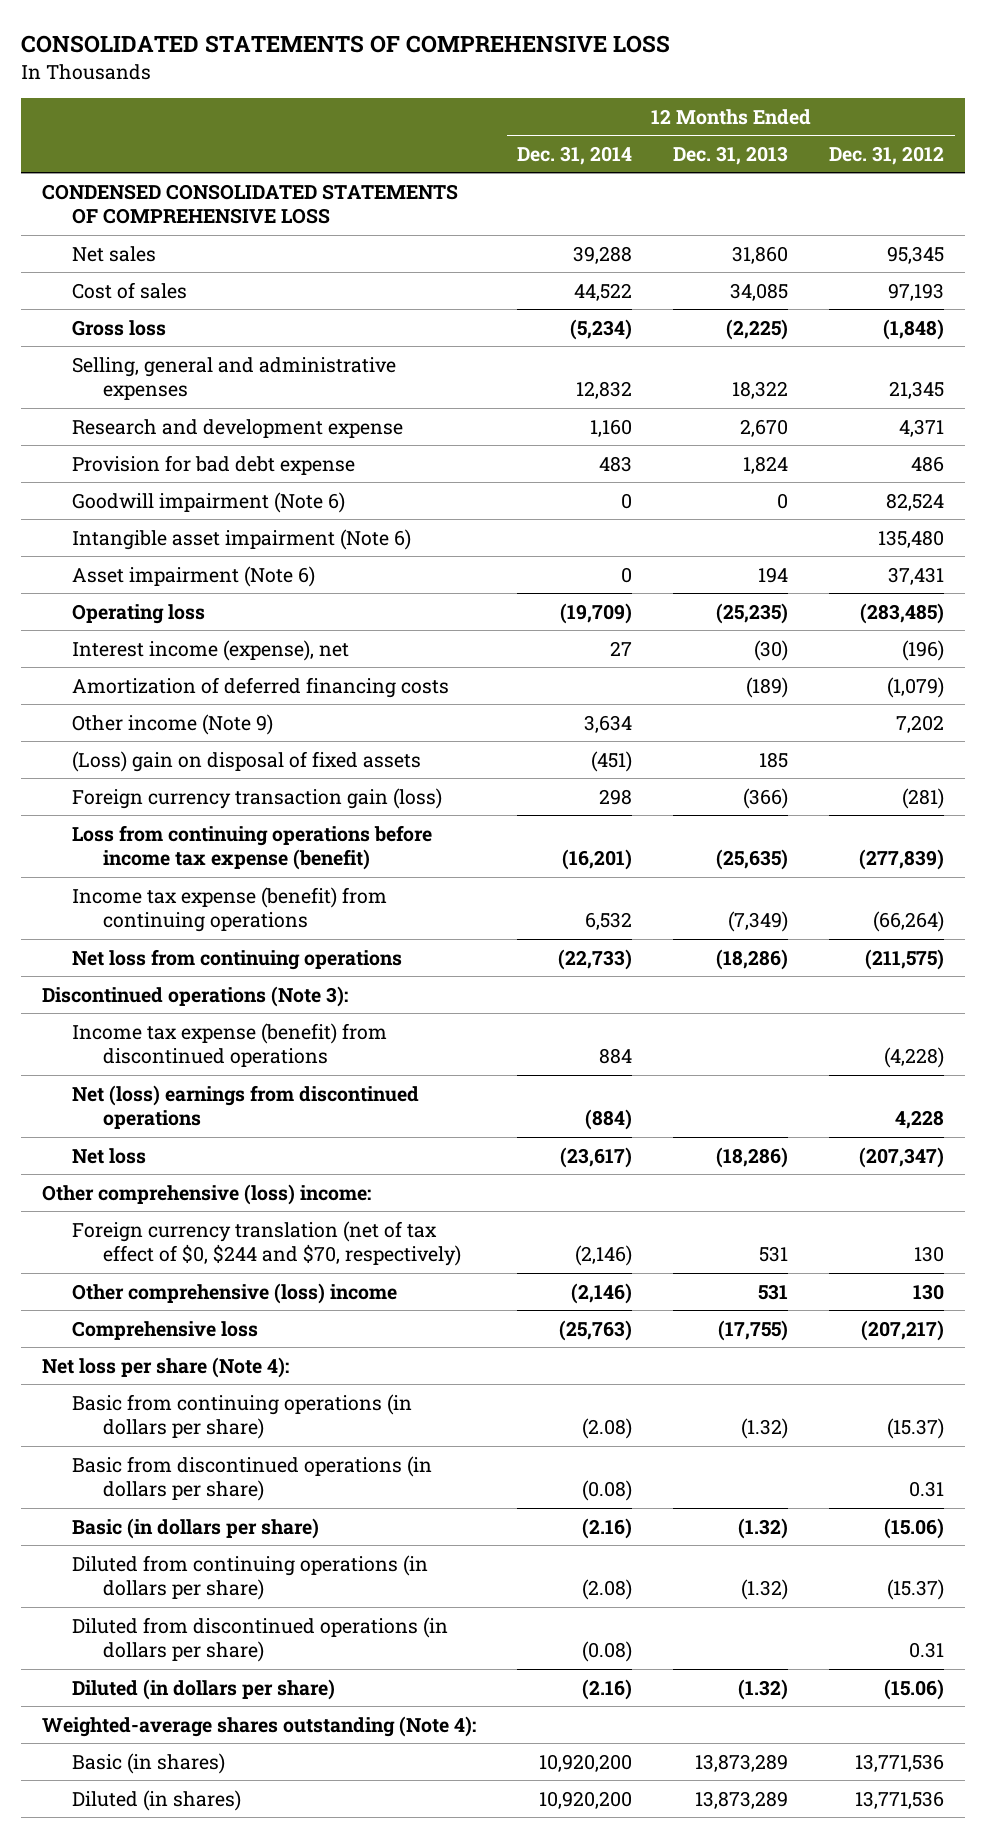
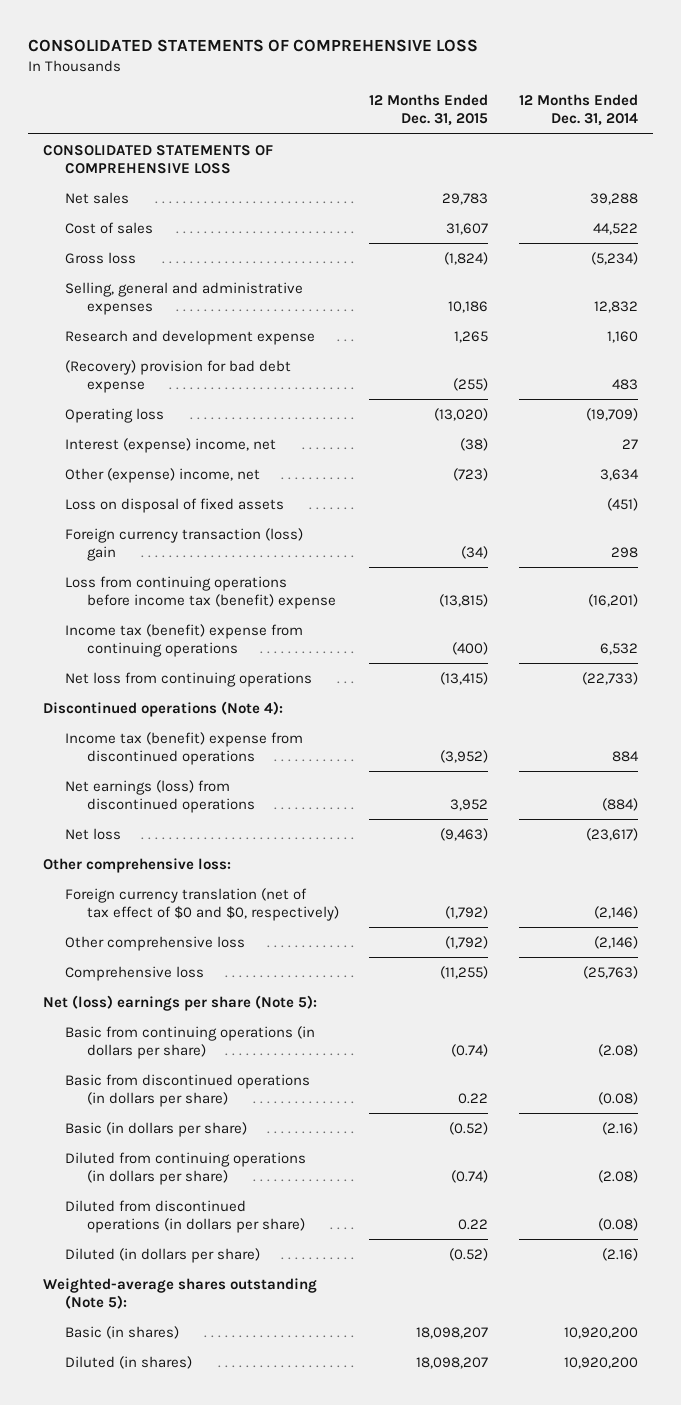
- | 12 Months Ended Dec. 31, 2014 | 12 Months Ended Dec. 31, 2013 | 12 Months Ended Dec. 31, 2012
+ | 12 Months Ended Dec. 31, 2015 | 12 Months Ended Dec. 31, 2014
- CONDENSED CONSOLIDATED STATEMENTS OF COMPREHENSIVE LOSS
+ CONSOLIDATED STATEMENTS OF COMPREHENSIVE LOSS
- Provision for bad debt expense | 483 | 1,824 | 486
- Goodwill impairment (Note 6) | 0 | 0 | 82,524
- Intangible asset impairment (Note 6) | | | 135,480
- Asset impairment (Note 6) | 0 | 194 | 37,431
+ (Recovery) provision for bad debt expense | (255) | 483
- Interest income (expense), net | 27 | (30) | (196)
- Amortization of deferred financing costs | | (189) | (1,079)
- Other income (Note 9) | 3,634 | | 7,202
- (Loss) gain on disposal of fixed assets | (451) | 185 |
- Foreign currency transaction gain (loss) | 298 | (366) | (281)
- Loss from continuing operations before income tax expense (benefit) | (16,201) | (25,635) | (277,839)
- Income tax expense (benefit) from continuing operations | 6,532 | (7,349) | (66,264)
+ Interest (expense) income, net | (38) | 27
+ Other (expense) income, net | (723) | 3,634
+ Loss on disposal of fixed assets | | (451)
+ Foreign currency transaction (loss) gain | (34) | 298
+ Loss from continuing operations before income tax (benefit) expense | (13,815) | (16,201)
+ Income tax (benefit) expense from continuing operations | (400) | 6,532
- Discontinued operations (Note 3):
- Income tax expense (benefit) from discontinued operations | 884 | | (4,228)
- Net (loss) earnings from discontinued operations | (884) | | 4,228
+ Discontinued operations (Note 4):
+ Income tax (benefit) expense from discontinued operations | (3,952) | 884
+ Net earnings (loss) from discontinued operations | 3,952 | (884)
- Other comprehensive (loss) income:
- Foreign currency translation (net of tax effect of $0, $244 and $70, respectively) | (2,146) | 531 | 130
- Other comprehensive (loss) income | (2,146) | 531 | 130
+ Other comprehensive loss:
+ Foreign currency translation (net of tax effect of $0 and $0, respectively) | (1,792) | (2,146)
+ Other comprehensive loss | (1,792) | (2,146)
- Net loss per share (Note 4):
+ Net (loss) earnings per share (Note 5):
- Weighted-average shares outstanding (Note 4):
+ Weighted-average shares outstanding (Note 5):

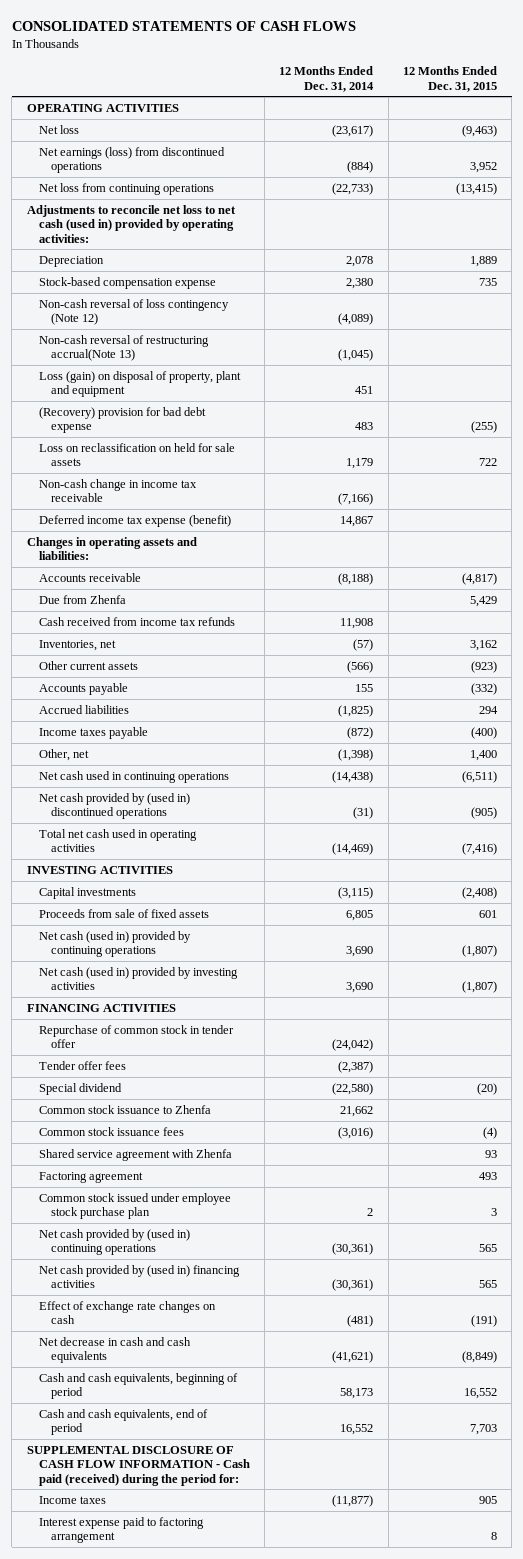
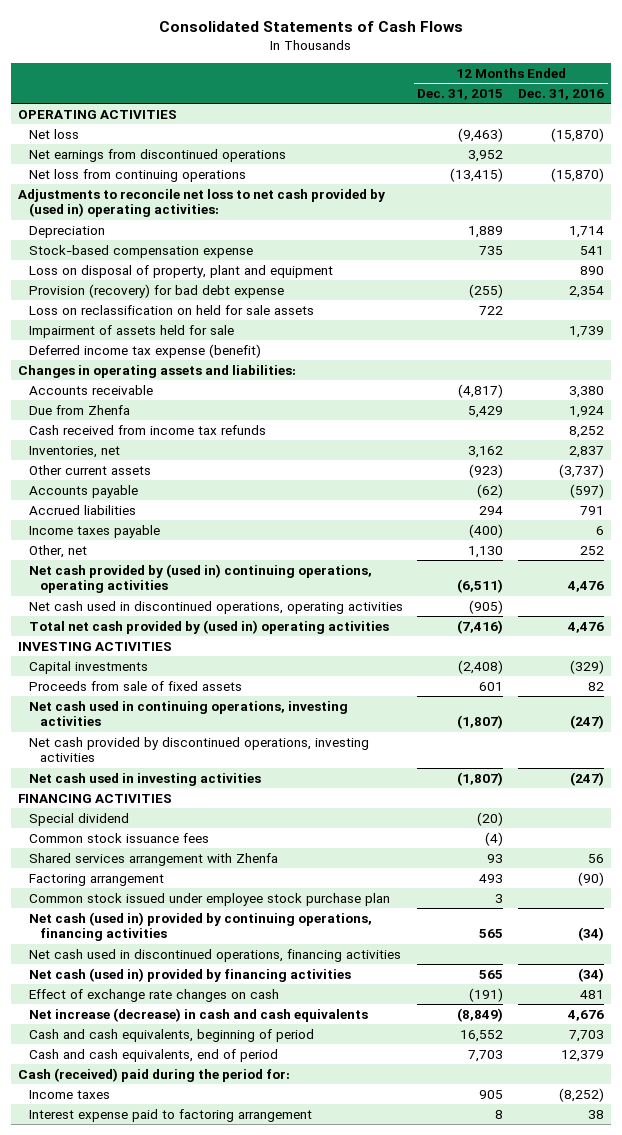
- CONSOLIDATED STATEMENTS OF CASH FLOWS
+ Consolidated Statements of Cash Flows
- | 12 Months Ended Dec. 31, 2014 | 12 Months Ended Dec. 31, 2015
+ | 12 Months Ended Dec. 31, 2015 | 12 Months Ended Dec. 31, 2016
- Net earnings (loss) from discontinued operations | (884) | 3,952
+ Net earnings from discontinued operations | 3,952 |
- Adjustments to reconcile net loss to net cash (used in) provided by operating activities:
+ Adjustments to reconcile net loss to net cash provided by (used in) operating activities:
- Non-cash reversal of loss contingency (Note 12) | (4,089) |
- Non-cash reversal of restructuring accrual(Note 13) | (1,045) |
- Loss (gain) on disposal of property, plant and equipment | 451 |
- (Recovery) provision for bad debt expense | 483 | (255)
+ Loss on disposal of property, plant and equipment | | 890
+ Provision (recovery) for bad debt expense | (255) | 2,354
- Non-cash change in income tax receivable | (7,166) |
+ Impairment of assets held for sale | | 1,739
- Accounts payable | 155 | (332)
+ Accounts payable | (62) | (597)
- Other, net | (1,398) | 1,400
- Net cash used in continuing operations | (14,438) | (6,511)
- Net cash provided by (used in) discontinued operations | (31) | (905)
- Total net cash used in operating activities | (14,469) | (7,416)
+ Other, net | 1,130 | 252
+ Net cash provided by (used in) continuing operations, operating activities | (6,511) | 4,476
+ Net cash used in discontinued operations, operating activities | (905) |
+ Total net cash provided by (used in) operating activities | (7,416) | 4,476
- Net cash (used in) provided by continuing operations | 3,690 | (1,807)
- Net cash (used in) provided by investing activities | 3,690 | (1,807)
+ Net cash used in continuing operations, investing activities | (1,807) | (247)
+ Net cash provided by discontinued operations, investing activities
+ Net cash used in investing activities | (1,807) | (247)
- Repurchase of common stock in tender offer | (24,042) |
- Tender offer fees | (2,387) |
- Common stock issuance to Zhenfa | 21,662 |
- Shared service agreement with Zhenfa | | 93
- Factoring agreement | | 493
+ Shared services arrangement with Zhenfa | 93 | 56
+ Factoring arrangement | 493 | (90)
- Net cash provided by (used in) continuing operations | (30,361) | 565
- Net cash provided by (used in) financing activities | (30,361) | 565
+ Net cash (used in) provided by continuing operations, financing activities | 565 | (34)
+ Net cash used in discontinued operations, financing activities
+ Net cash (used in) provided by financing activities | 565 | (34)
- Net decrease in cash and cash equivalents | (41,621) | (8,849)
+ Net increase (decrease) in cash and cash equivalents | (8,849) | 4,676
- SUPPLEMENTAL DISCLOSURE OF CASH FLOW INFORMATION - Cash paid (received) during the period for:
+ Cash (received) paid during the period for:

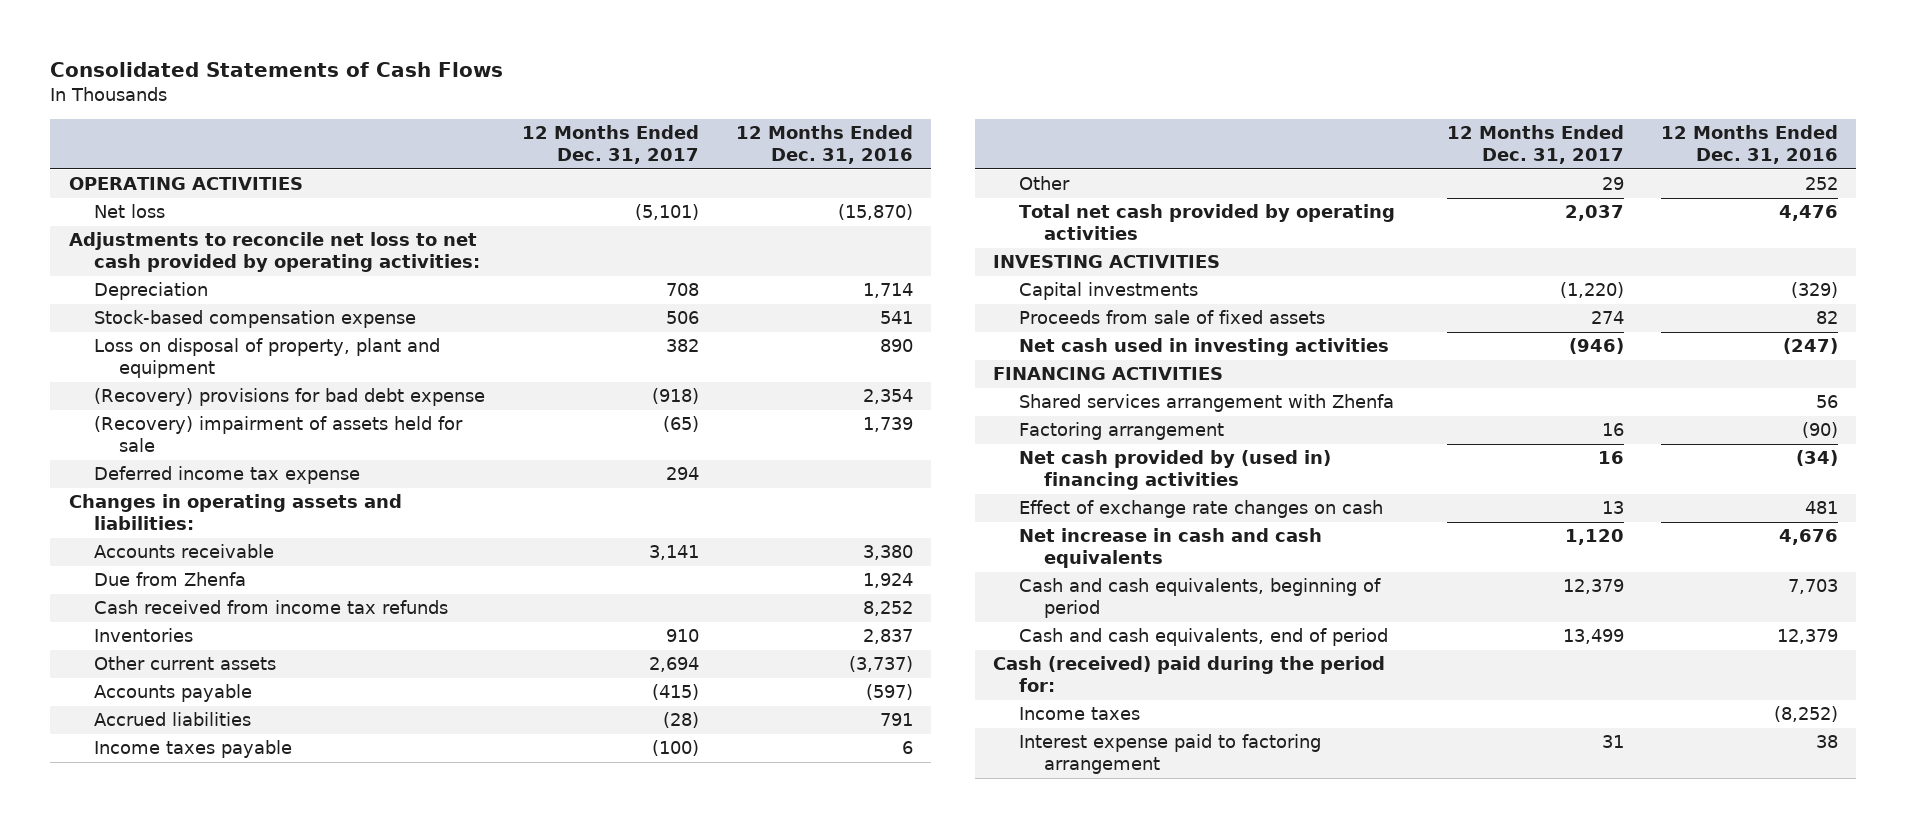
- | 12 Months Ended Dec. 31, 2015 | 12 Months Ended Dec. 31, 2016
+ | 12 Months Ended Dec. 31, 2017 | 12 Months Ended Dec. 31, 2016
- Net earnings from discontinued operations | 3,952 |
- Net loss from continuing operations | (13,415) | (15,870)
- Adjustments to reconcile net loss to net cash provided by (used in) operating activities:
+ Adjustments to reconcile net loss to net cash provided by operating activities:
- Provision (recovery) for bad debt expense | (255) | 2,354
- Loss on reclassification on held for sale assets | 722 |
- Impairment of assets held for sale | | 1,739
- Deferred income tax expense (benefit)
+ (Recovery) provisions for bad debt expense | (918) | 2,354
+ (Recovery) impairment of assets held for sale | (65) | 1,739
+ Deferred income tax expense | 294 |
- Inventories, net | 3,162 | 2,837
+ Inventories | 910 | 2,837
- Other, net | 1,130 | 252
- Net cash provided by (used in) continuing operations, operating activities | (6,511) | 4,476
- Net cash used in discontinued operations, operating activities | (905) |
- Total net cash provided by (used in) operating activities | (7,416) | 4,476
+ Other | 29 | 252
+ Total net cash provided by operating activities | 2,037 | 4,476
- Net cash used in continuing operations, investing activities | (1,807) | (247)
- Net cash provided by discontinued operations, investing activities
- Special dividend | (20) |
- Common stock issuance fees | (4) |
- Common stock issued under employee stock purchase plan | 3 |
- Net cash (used in) provided by continuing operations, financing activities | 565 | (34)
- Net cash used in discontinued operations, financing activities
- Net cash (used in) provided by financing activities | 565 | (34)
+ Net cash provided by (used in) financing activities | 16 | (34)
- Net increase (decrease) in cash and cash equivalents | (8,849) | 4,676
+ Net increase in cash and cash equivalents | 1,120 | 4,676

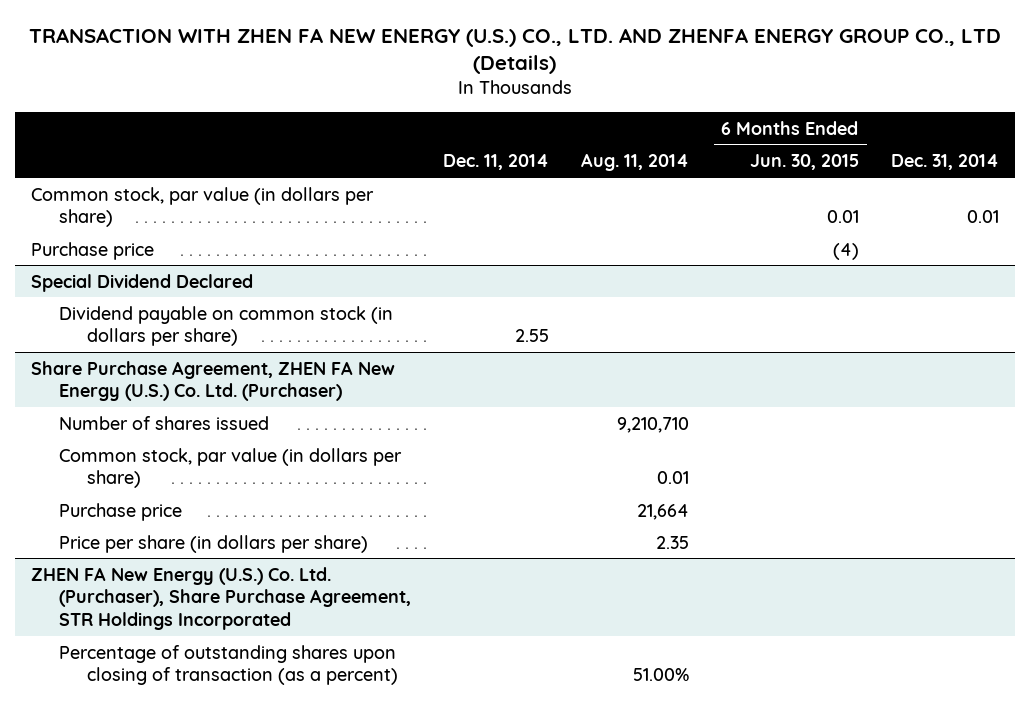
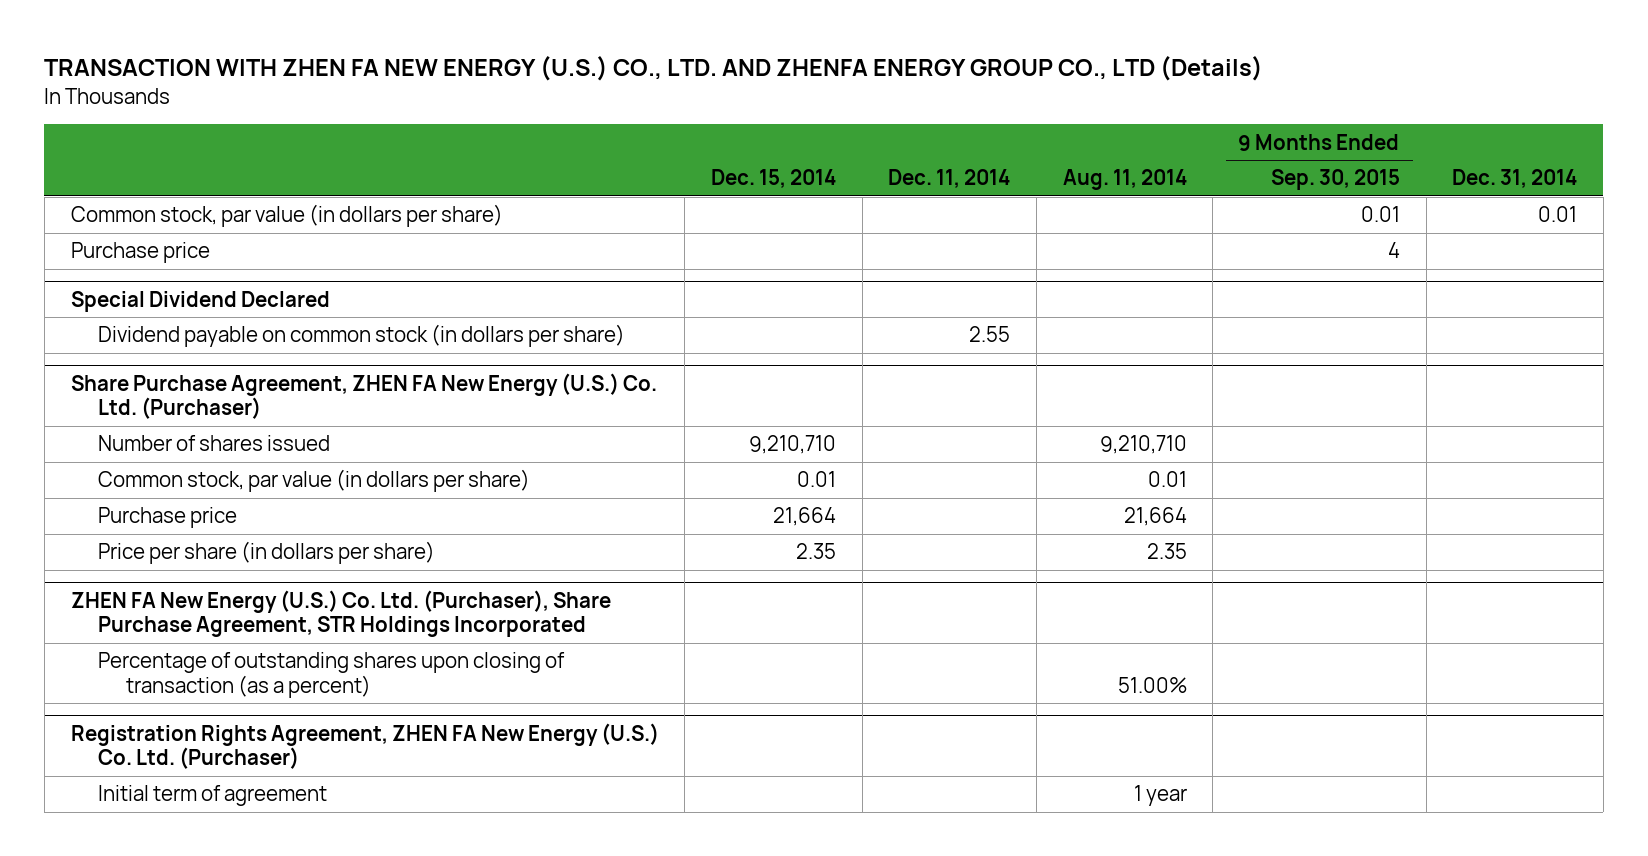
- | Dec. 11, 2014 | Aug. 11, 2014 | 6 Months Ended Jun. 30, 2015 | Dec. 31, 2014
+ | Dec. 15, 2014 | Dec. 11, 2014 | Aug. 11, 2014 | 9 Months Ended Sep. 30, 2015 | Dec. 31, 2014
+ Registration Rights Agreement, ZHEN FA New Energy (U.S.) Co. Ltd. (Purchaser)
+ Initial term of agreement | | | 1 year | |

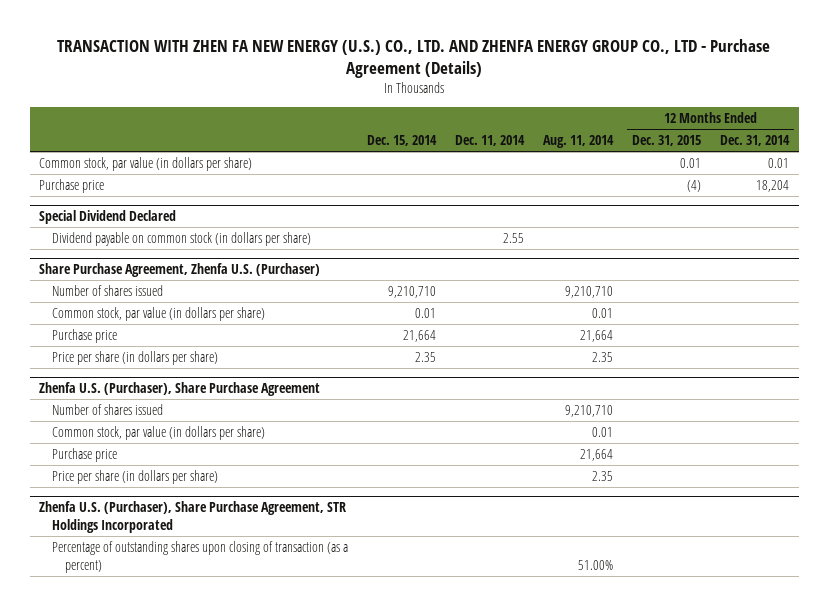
- TRANSACTION WITH ZHEN FA NEW ENERGY (U.S.) CO., LTD. AND ZHENFA ENERGY GROUP CO., LTD (Details)
+ TRANSACTION WITH ZHEN FA NEW ENERGY (U.S.) CO., LTD. AND ZHENFA ENERGY GROUP CO., LTD - Purchase Agreement (Details)
- | Dec. 15, 2014 | Dec. 11, 2014 | Aug. 11, 2014 | 9 Months Ended Sep. 30, 2015 | Dec. 31, 2014
+ | Dec. 15, 2014 | Dec. 11, 2014 | Aug. 11, 2014 | 12 Months Ended Dec. 31, 2015 | 12 Months Ended Dec. 31, 2014
- Share Purchase Agreement, ZHEN FA New Energy (U.S.) Co. Ltd. (Purchaser)
+ Share Purchase Agreement, Zhenfa U.S. (Purchaser)
- ZHEN FA New Energy (U.S.) Co. Ltd. (Purchaser), Share Purchase Agreement, STR Holdings Incorporated
+ Zhenfa U.S. (Purchaser), Share Purchase Agreement
+ Number of shares issued | | | 9,210,710 | |
+ Common stock, par value (in dollars per share) | | | 0.01 | |
+ Purchase price | | | 21,664 | |
+ Price per share (in dollars per share) | | | 2.35 | |
+ Zhenfa U.S. (Purchaser), Share Purchase Agreement, STR Holdings Incorporated
- Registration Rights Agreement, ZHEN FA New Energy (U.S.) Co. Ltd. (Purchaser)
- Initial term of agreement | | | 1 year | |

